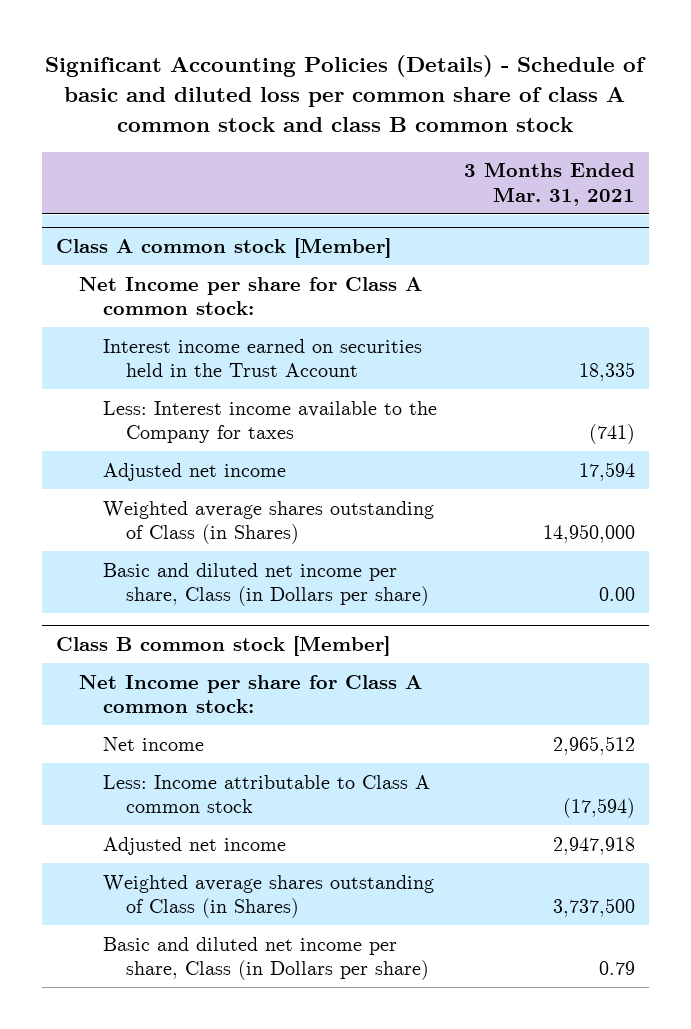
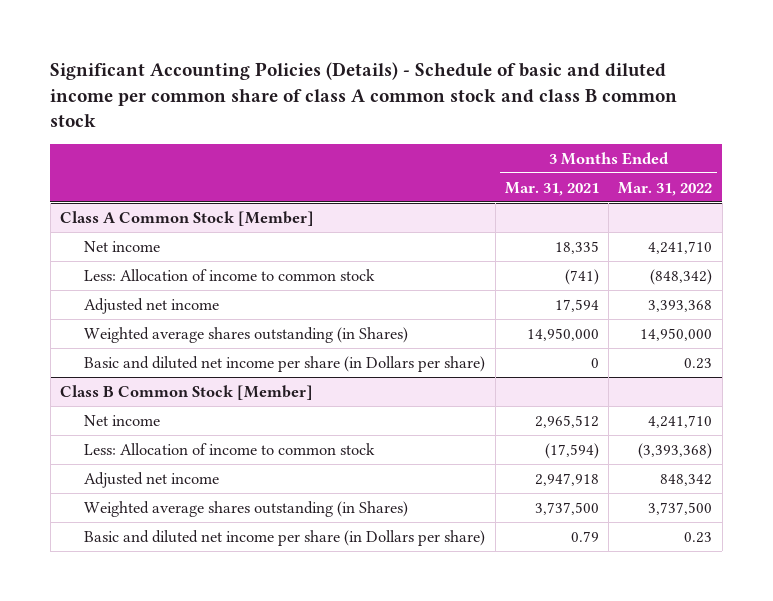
- Significant Accounting Policies (Details) - Schedule of basic and diluted loss per common share of class A common stock and class B common stock
+ Significant Accounting Policies (Details) - Schedule of basic and diluted income per common share of class A common stock and class B common stock
- | 3 Months Ended Mar. 31, 2021
+ | 3 Months Ended Mar. 31, 2021 | 3 Months Ended Mar. 31, 2022
- Class A common stock [Member]
- Net Income per share for Class A common stock:
- Interest income earned on securities held in the Trust Account | 18,335
- Less: Interest income available to the Company for taxes | (741)
+ Class A Common Stock [Member]
+ Net income | 18,335 | 4,241,710
+ Less: Allocation of income to common stock | (741) | (848,342)
- Weighted average shares outstanding of Class (in Shares) | 14,950,000
- Basic and diluted net income per share, Class (in Dollars per share) | 0.00
- Class B common stock [Member]
- Net Income per share for Class A common stock:
+ Weighted average shares outstanding (in Shares) | 14,950,000 | 14,950,000
+ Basic and diluted net income per share (in Dollars per share) | 0 | 0.23
+ Class B Common Stock [Member]
- Less: Income attributable to Class A common stock | (17,594)
+ Less: Allocation of income to common stock | (17,594) | (3,393,368)
- Weighted average shares outstanding of Class (in Shares) | 3,737,500
- Basic and diluted net income per share, Class (in Dollars per share) | 0.79
+ Weighted average shares outstanding (in Shares) | 3,737,500 | 3,737,500
+ Basic and diluted net income per share (in Dollars per share) | 0.79 | 0.23

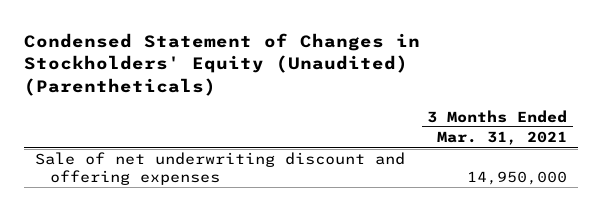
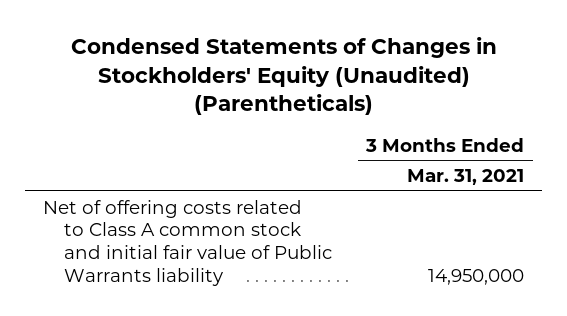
- Condensed Statement of Changes in Stockholders' Equity (Unaudited) (Parentheticals)
+ Condensed Statements of Changes in Stockholders' Equity (Unaudited) (Parentheticals)
- Sale of net underwriting discount and offering expenses | 14,950,000
+ Net of offering costs related to Class A common stock and initial fair value of Public Warrants liability | 14,950,000

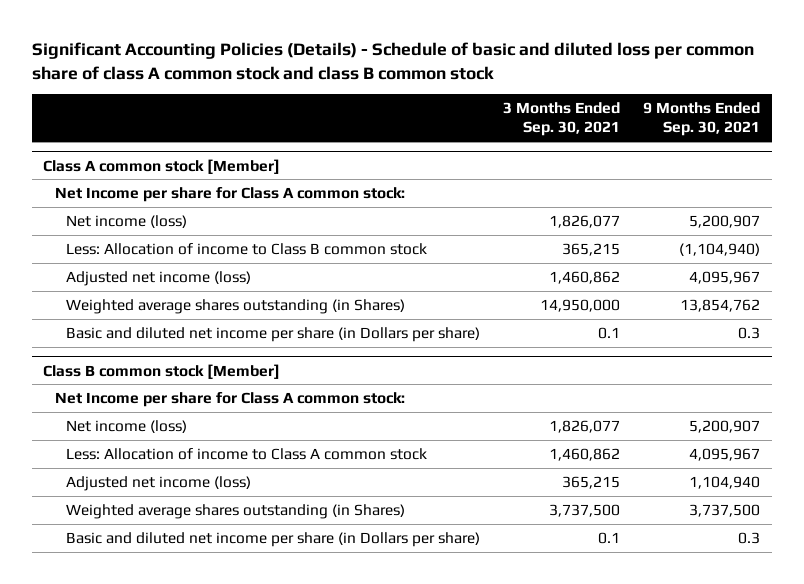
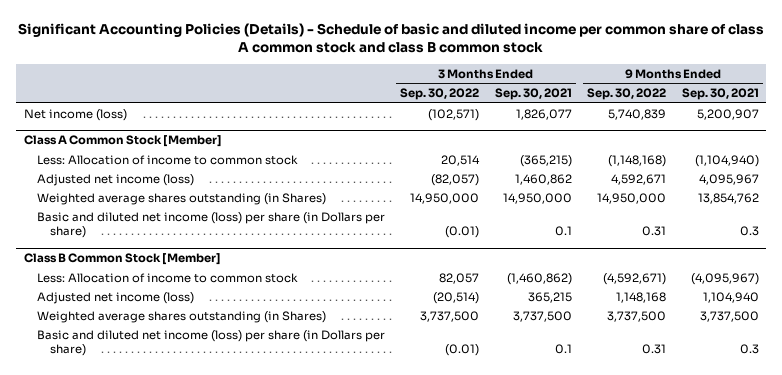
- Significant Accounting Policies (Details) - Schedule of basic and diluted loss per common share of class A common stock and class B common stock
+ Significant Accounting Policies (Details) - Schedule of basic and diluted income per common share of class A common stock and class B common stock
- | 3 Months Ended Sep. 30, 2021 | 9 Months Ended Sep. 30, 2021
+ | 3 Months Ended Sep. 30, 2022 | 3 Months Ended Sep. 30, 2021 | 9 Months Ended Sep. 30, 2022 | 9 Months Ended Sep. 30, 2021
- Class A common stock [Member]
- Net Income per share for Class A common stock:
- Less: Allocation of income to Class B common stock | 365,215 | (1,104,940)
+ Class A Common Stock [Member]
+ Less: Allocation of income to common stock | 20,514 | (365,215) | (1,148,168) | (1,104,940)
- Basic and diluted net income per share (in Dollars per share) | 0.1 | 0.3
- Class B common stock [Member]
- Net Income per share for Class A common stock:
- Net income (loss) | 1,826,077 | 5,200,907
- Less: Allocation of income to Class A common stock | 1,460,862 | 4,095,967
+ Basic and diluted net income (loss) per share (in Dollars per share) | (0.01) | 0.1 | 0.31 | 0.3
+ Class B Common Stock [Member]
+ Less: Allocation of income to common stock | 82,057 | (1,460,862) | (4,592,671) | (4,095,967)
- Basic and diluted net income per share (in Dollars per share) | 0.1 | 0.3
+ Basic and diluted net income (loss) per share (in Dollars per share) | (0.01) | 0.1 | 0.31 | 0.3

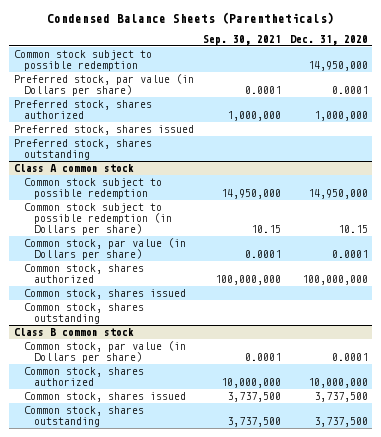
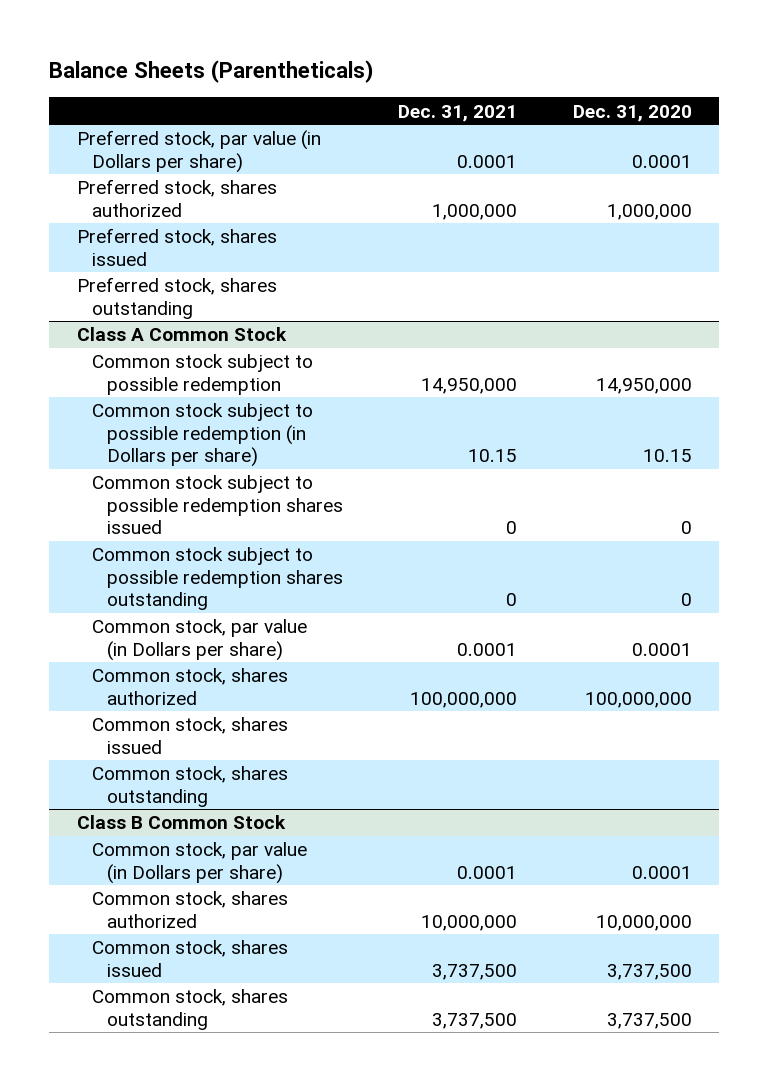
- Condensed Balance Sheets (Parentheticals)
+ Balance Sheets (Parentheticals)
- | Sep. 30, 2021 | Dec. 31, 2020
+ | Dec. 31, 2021 | Dec. 31, 2020
- Common stock subject to possible redemption | | 14,950,000
- Class A common stock
+ Class A Common Stock
+ Common stock subject to possible redemption shares issued | 0 | 0
+ Common stock subject to possible redemption shares outstanding | 0 | 0
- Class B common stock
+ Class B Common Stock

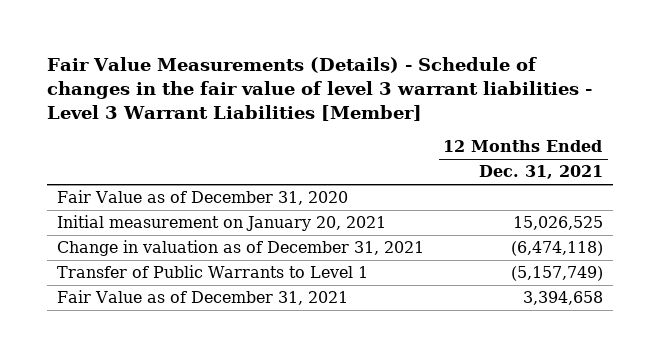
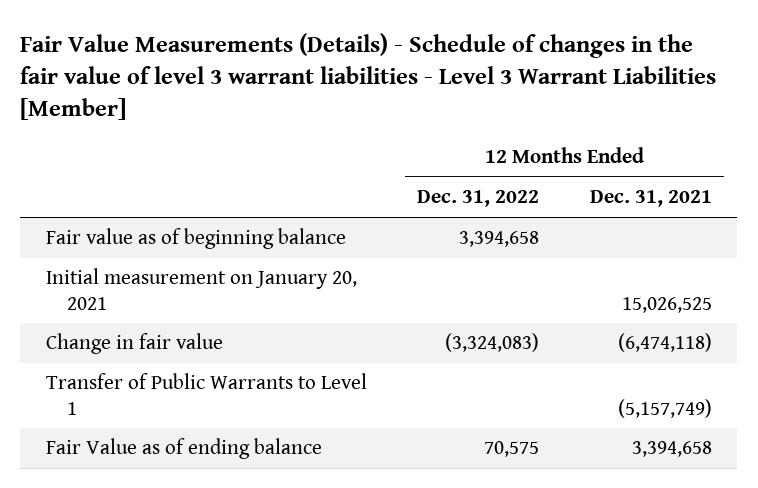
- | 12 Months Ended Dec. 31, 2021
+ | 12 Months Ended Dec. 31, 2022 | 12 Months Ended Dec. 31, 2021
- Fair Value as of December 31, 2020
+ Fair value as of beginning balance | 3,394,658 |
- Change in valuation as of December 31, 2021 | (6,474,118)
+ Change in fair value | (3,324,083) | (6,474,118)
- Fair Value as of December 31, 2021 | 3,394,658
+ Fair Value as of ending balance | 70,575 | 3,394,658

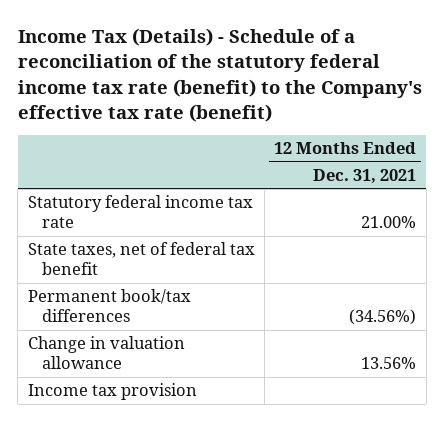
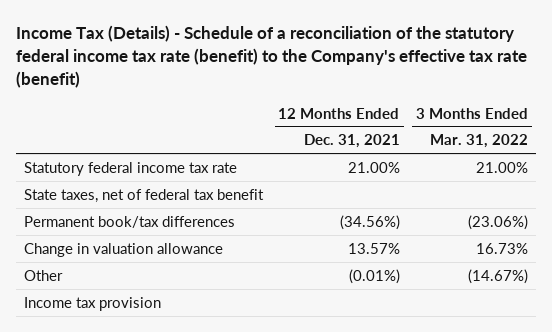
- | 12 Months Ended Dec. 31, 2021
+ | 12 Months Ended Dec. 31, 2021 | 3 Months Ended Mar. 31, 2022
- Change in valuation allowance | 13.56%
+ Change in valuation allowance | 13.57% | 16.73%
+ Other | (0.01%) | (14.67%)

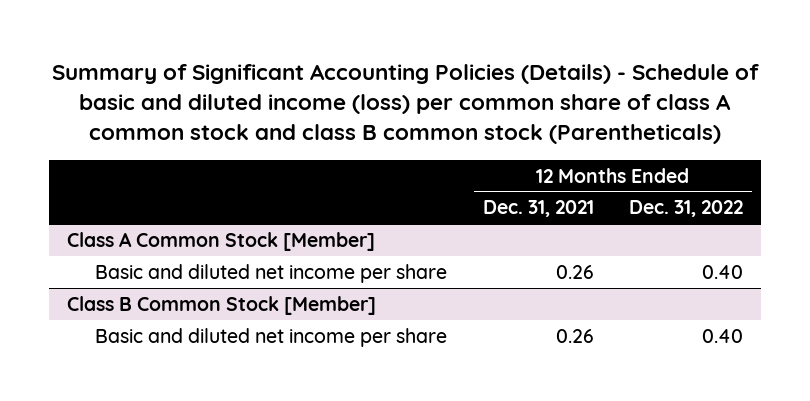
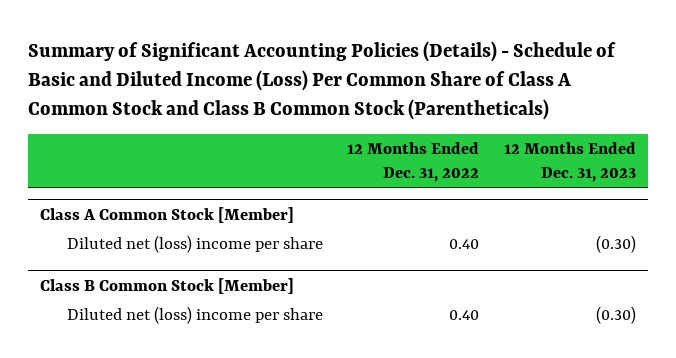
- Summary of Significant Accounting Policies (Details) - Schedule of basic and diluted income (loss) per common share of class A common stock and class B common stock (Parentheticals)
+ Summary of Significant Accounting Policies (Details) - Schedule of Basic and Diluted Income (Loss) Per Common Share of Class A Common Stock and Class B Common Stock (Parentheticals)
- | 12 Months Ended Dec. 31, 2021 | 12 Months Ended Dec. 31, 2022
+ | 12 Months Ended Dec. 31, 2022 | 12 Months Ended Dec. 31, 2023
@ Class A Common Stock [Member]
- Basic and diluted net income per share | 0.26 | 0.40
+ Diluted net (loss) income per share | 0.40 | (0.30)
@ Class B Common Stock [Member]
- Basic and diluted net income per share | 0.26 | 0.40
+ Diluted net (loss) income per share | 0.40 | (0.30)

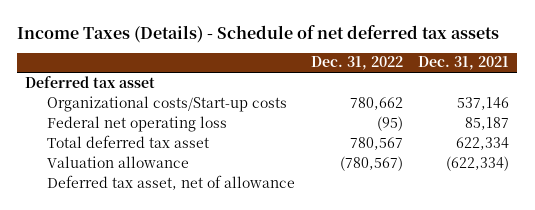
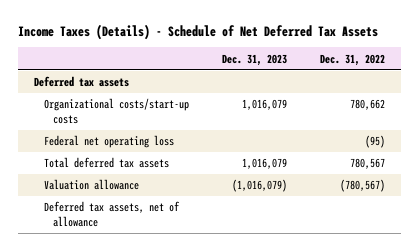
- Income Taxes (Details) - Schedule of net deferred tax assets
+ Income Taxes (Details) - Schedule of Net Deferred Tax Assets
- | Dec. 31, 2022 | Dec. 31, 2021
+ | Dec. 31, 2023 | Dec. 31, 2022
- Deferred tax asset
- Organizational costs/Start-up costs | 780,662 | 537,146
+ Deferred tax assets
+ Organizational costs/start-up costs | 1,016,079 | 780,662
- Total deferred tax asset | 780,567 | 622,334
+ Total deferred tax assets | 1,016,079 | 780,567
- Deferred tax asset, net of allowance
+ Deferred tax assets, net of allowance

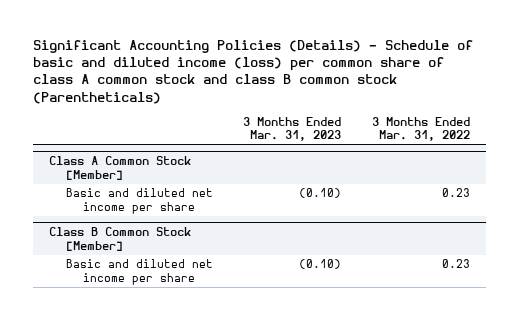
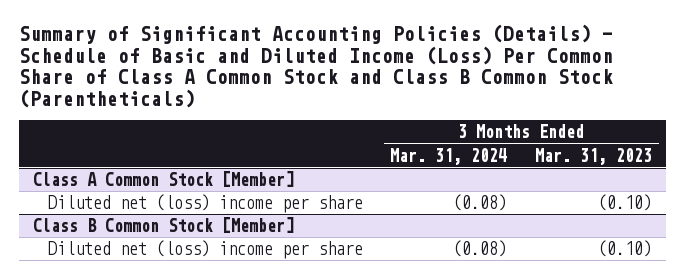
- Significant Accounting Policies (Details) - Schedule of basic and diluted income (loss) per common share of class A common stock and class B common stock (Parentheticals)
+ Summary of Significant Accounting Policies (Details) - Schedule of Basic and Diluted Income (Loss) Per Common Share of Class A Common Stock and Class B Common Stock (Parentheticals)
- | 3 Months Ended Mar. 31, 2023 | 3 Months Ended Mar. 31, 2022
+ | 3 Months Ended Mar. 31, 2024 | 3 Months Ended Mar. 31, 2023
@ Class A Common Stock [Member]
- Basic and diluted net income per share | (0.10) | 0.23
+ Diluted net (loss) income per share | (0.08) | (0.10)
@ Class B Common Stock [Member]
- Basic and diluted net income per share | (0.10) | 0.23
+ Diluted net (loss) income per share | (0.08) | (0.10)

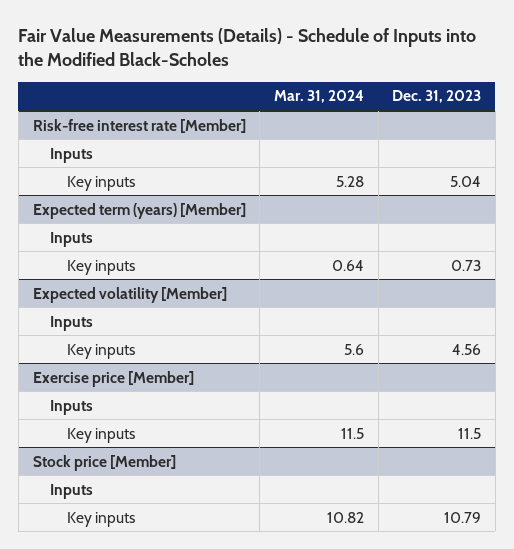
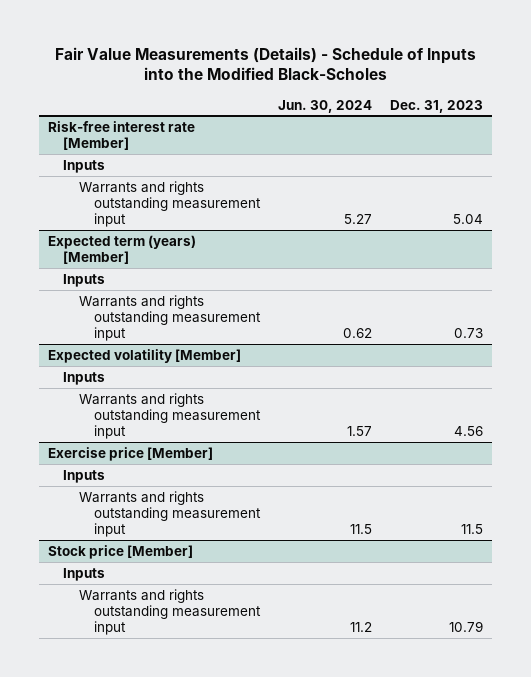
- | Mar. 31, 2024 | Dec. 31, 2023
+ | Jun. 30, 2024 | Dec. 31, 2023
@ Risk-free interest rate [Member]
- Key inputs | 5.28 | 5.04
+ Warrants and rights outstanding measurement input | 5.27 | 5.04
@ Expected term (years) [Member]
- Key inputs | 0.64 | 0.73
+ Warrants and rights outstanding measurement input | 0.62 | 0.73
@ Expected volatility [Member]
- Key inputs | 5.6 | 4.56
+ Warrants and rights outstanding measurement input | 1.57 | 4.56
@ Exercise price [Member]
- Key inputs | 11.5 | 11.5
+ Warrants and rights outstanding measurement input | 11.5 | 11.5
@ Stock price [Member]
- Key inputs | 10.82 | 10.79
+ Warrants and rights outstanding measurement input | 11.2 | 10.79

